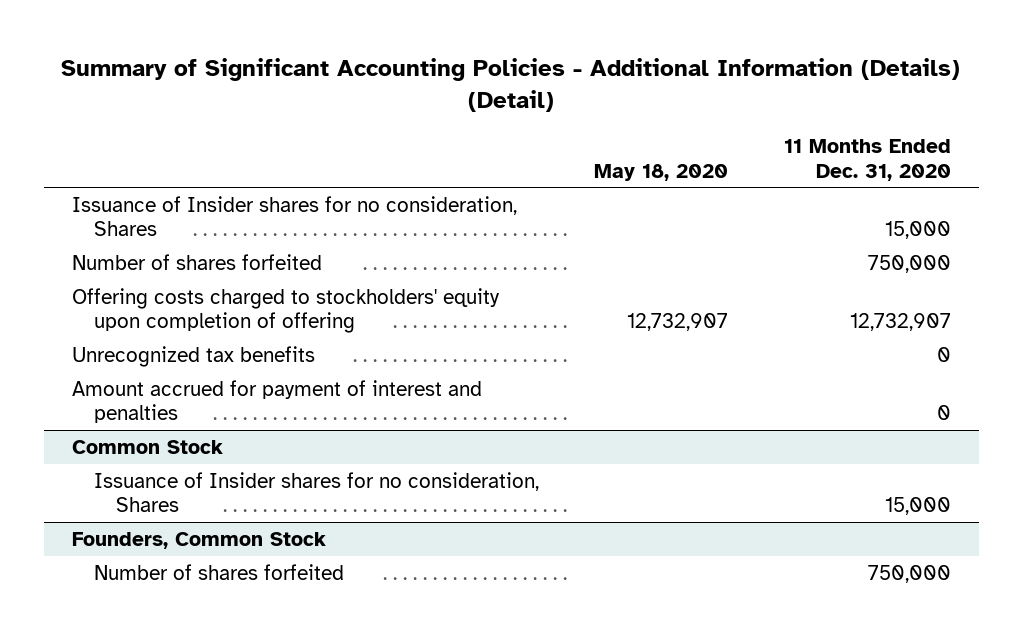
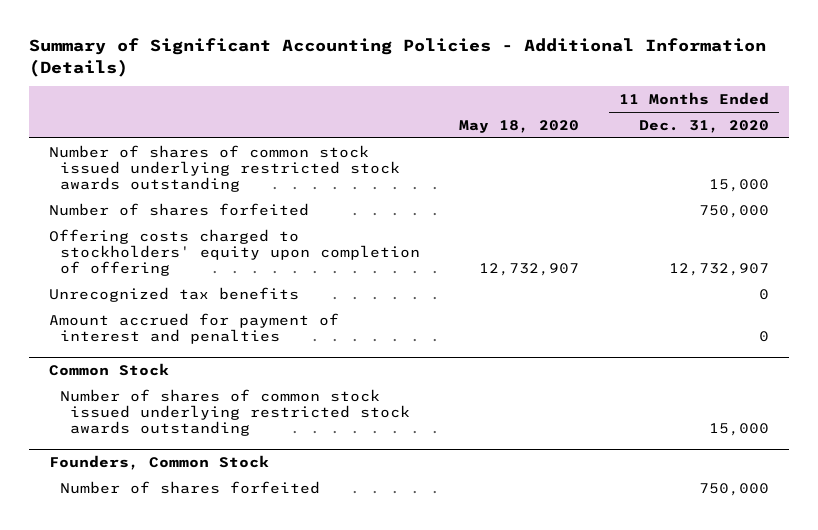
- Summary of Significant Accounting Policies - Additional Information (Details) (Detail)
+ Summary of Significant Accounting Policies - Additional Information (Details)
- Issuance of Insider shares for no consideration, Shares | | 15,000
+ Number of shares of common stock issued underlying restricted stock awards outstanding | | 15,000
@ Common Stock
- Issuance of Insider shares for no consideration, Shares | | 15,000
+ Number of shares of common stock issued underlying restricted stock awards outstanding | | 15,000

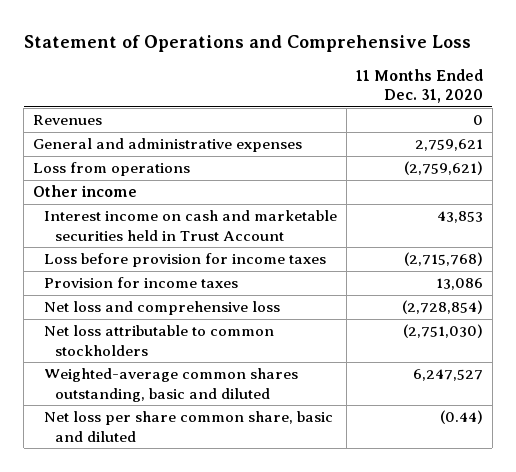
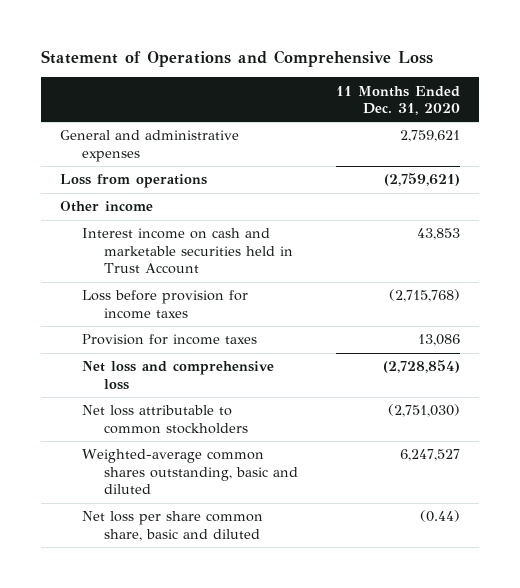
- Revenues | 0

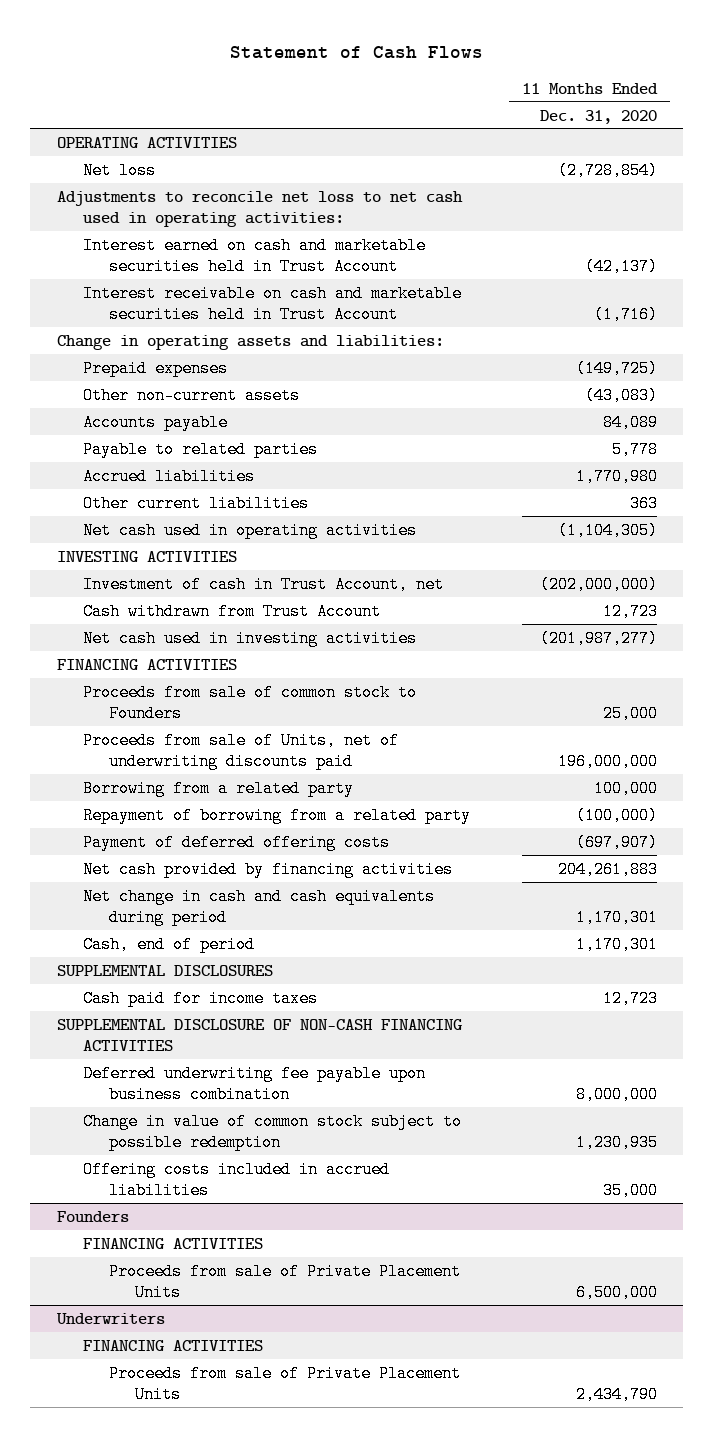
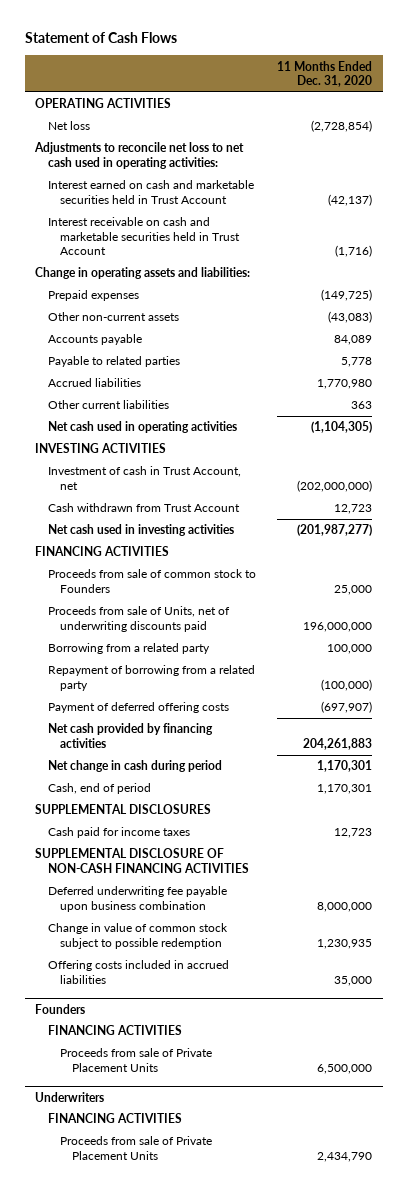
- Net change in cash and cash equivalents during period | 1,170,301
+ Net change in cash during period | 1,170,301

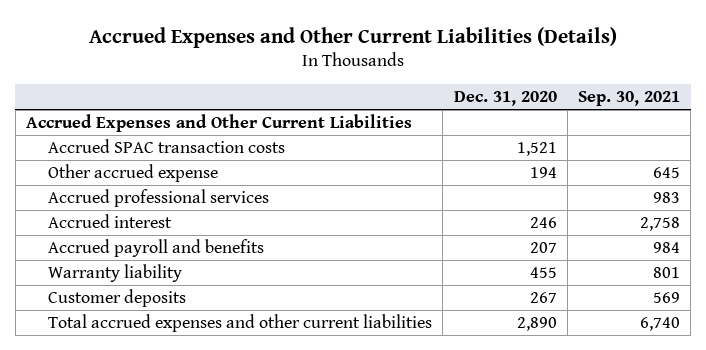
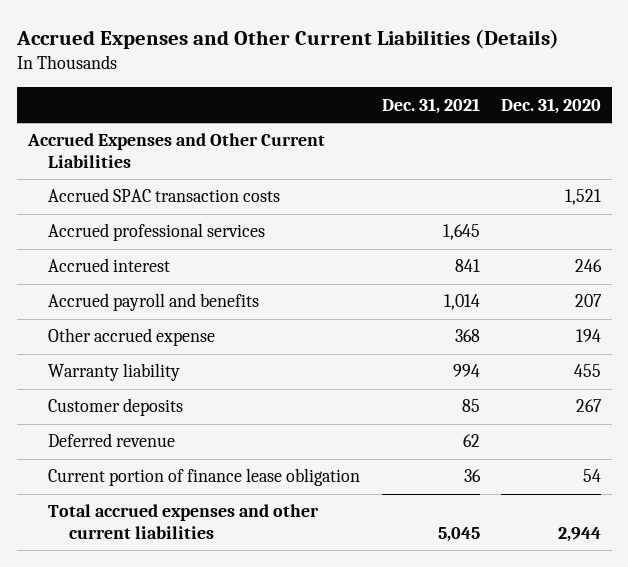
- | Dec. 31, 2020 | Sep. 30, 2021
+ | Dec. 31, 2021 | Dec. 31, 2020
moved down: Other accrued expense | 368 | 194
- Total accrued expenses and other current liabilities | 2,890 | 6,740
+ Deferred revenue | 62 |
+ Current portion of finance lease obligation | 36 | 54
+ Total accrued expenses and other current liabilities | 5,045 | 2,944

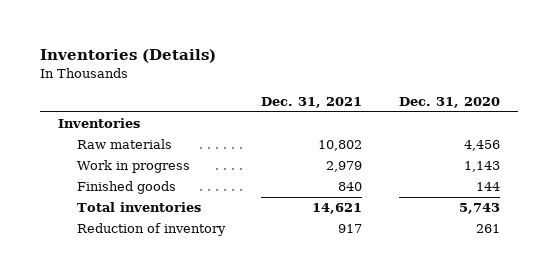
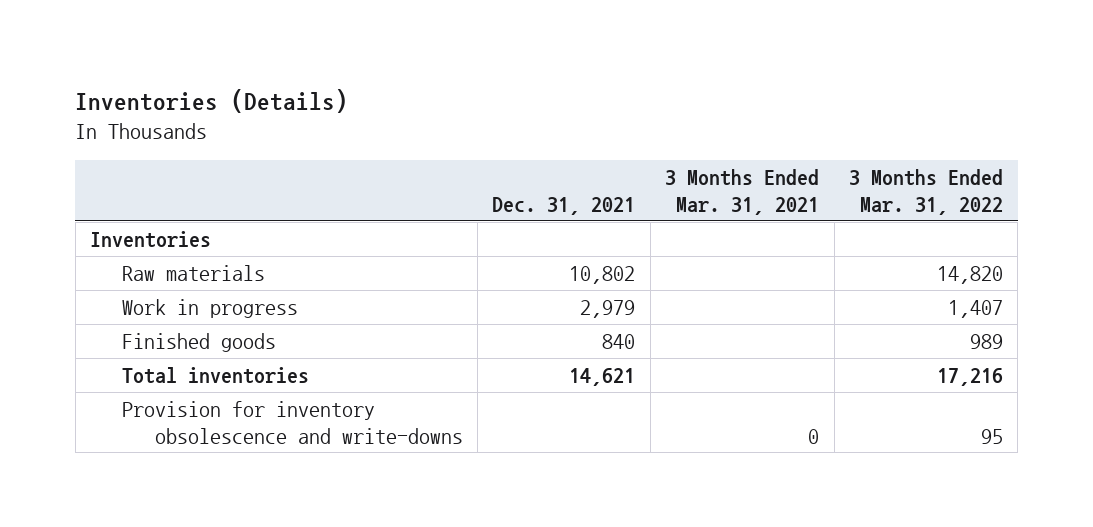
- | Dec. 31, 2021 | Dec. 31, 2020
+ | Dec. 31, 2021 | 3 Months Ended Mar. 31, 2021 | 3 Months Ended Mar. 31, 2022
- Reduction of inventory | 917 | 261
+ Provision for inventory obsolescence and write-downs | | 0 | 95

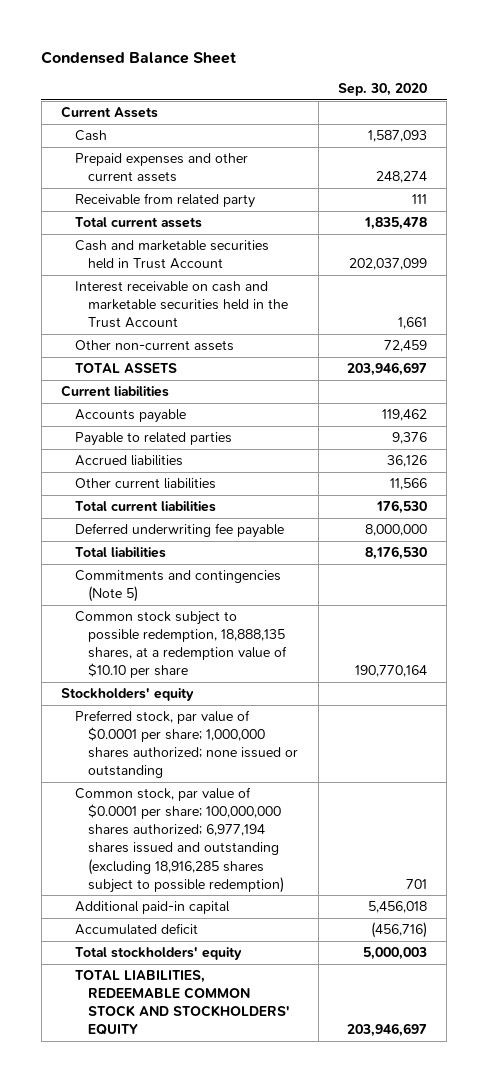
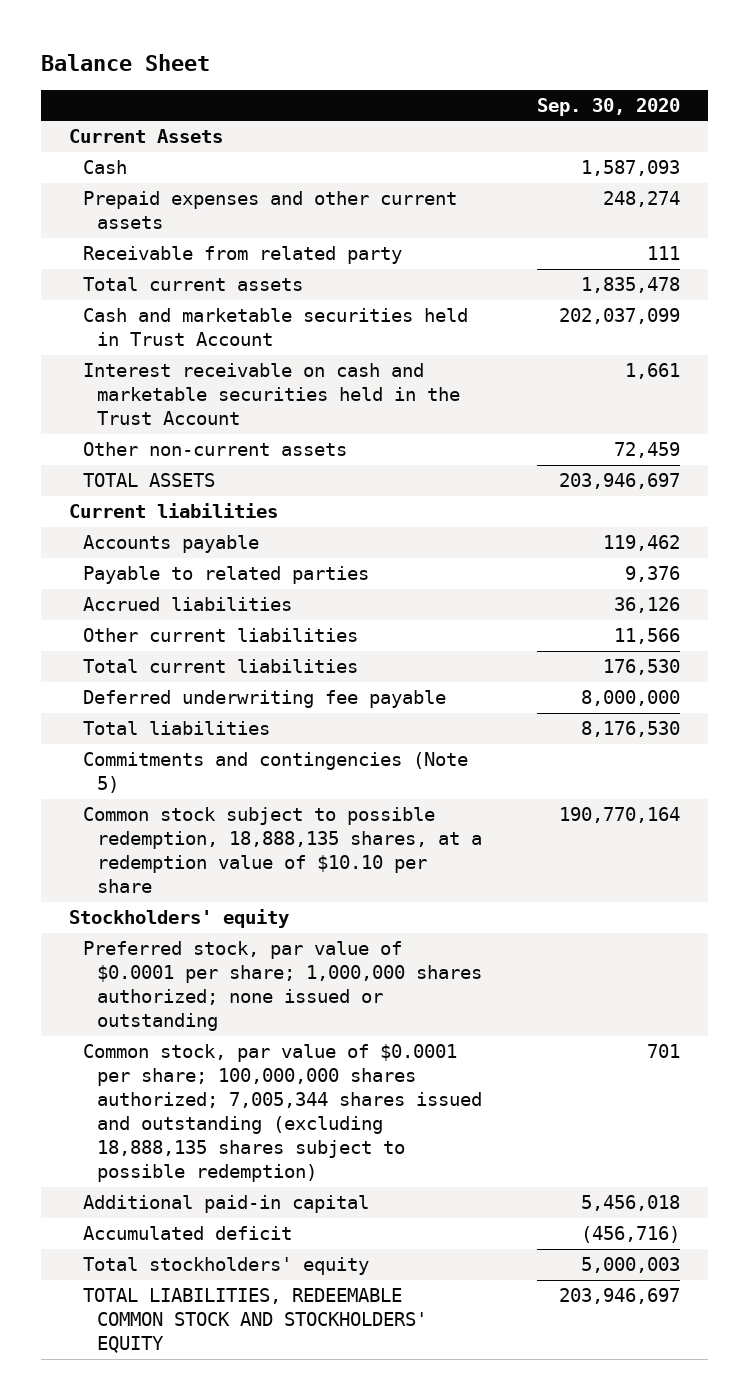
- Condensed Balance Sheet
+ Balance Sheet
- Common stock, par value of $0.0001 per share; 100,000,000 shares authorized; 6,977,194 shares issued and outstanding (excluding 18,916,285 shares subject to possible redemption) | 701
+ Common stock, par value of $0.0001 per share; 100,000,000 shares authorized; 7,005,344 shares issued and outstanding (excluding 18,888,135 shares subject to possible redemption) | 701

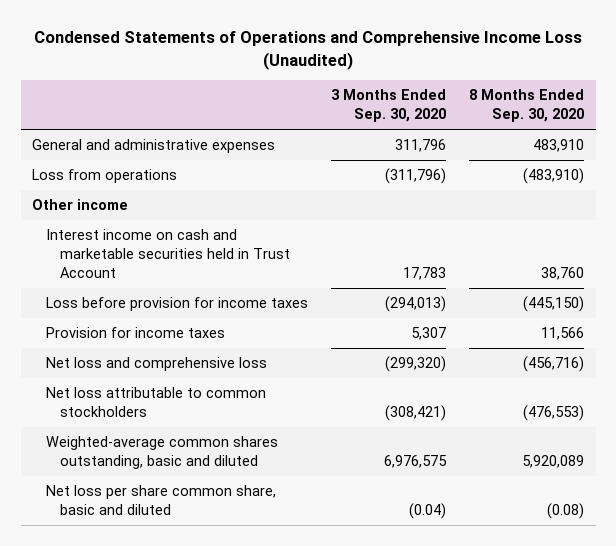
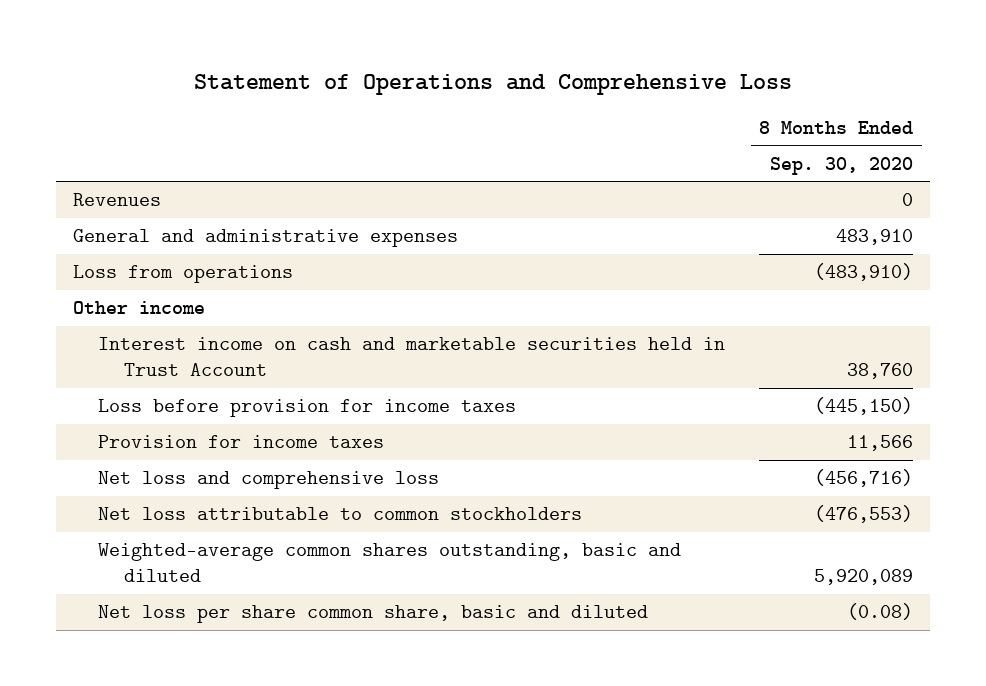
- Condensed Statements of Operations and Comprehensive Income Loss (Unaudited)
+ Statement of Operations and Comprehensive Loss
- | 3 Months Ended Sep. 30, 2020 | 8 Months Ended Sep. 30, 2020
+ | 8 Months Ended Sep. 30, 2020
+ Revenues | 0

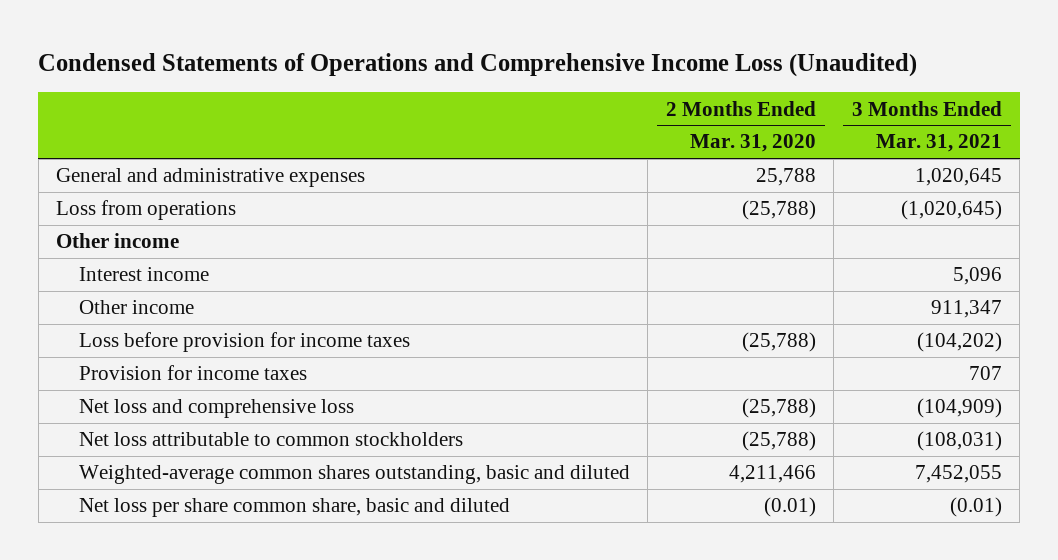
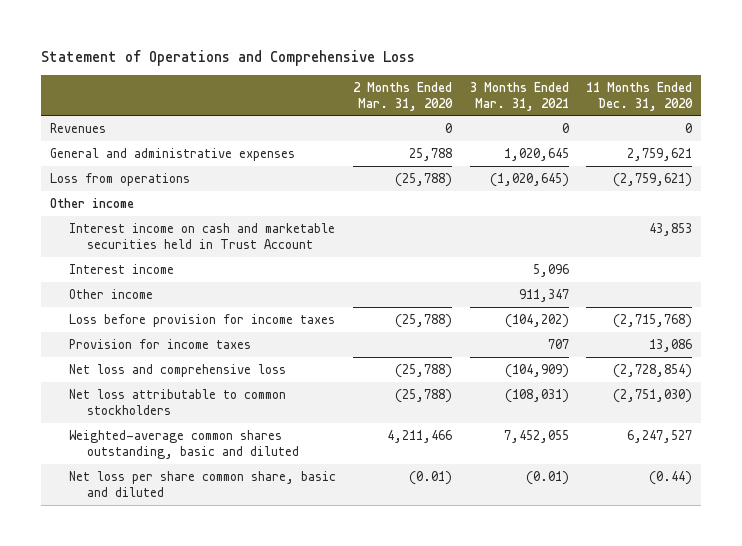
- Condensed Statements of Operations and Comprehensive Income Loss (Unaudited)
+ Statement of Operations and Comprehensive Loss
- | 2 Months Ended Mar. 31, 2020 | 3 Months Ended Mar. 31, 2021
+ | 2 Months Ended Mar. 31, 2020 | 3 Months Ended Mar. 31, 2021 | 11 Months Ended Dec. 31, 2020
+ Revenues | 0 | 0 | 0
+ Interest income on cash and marketable securities held in Trust Account | | | 43,853

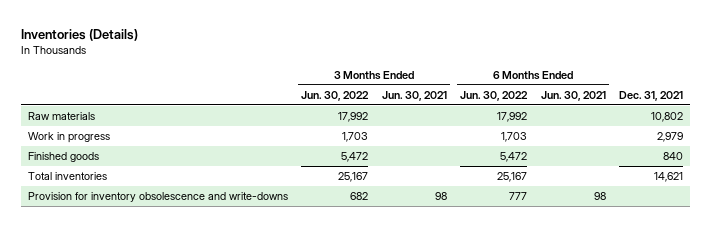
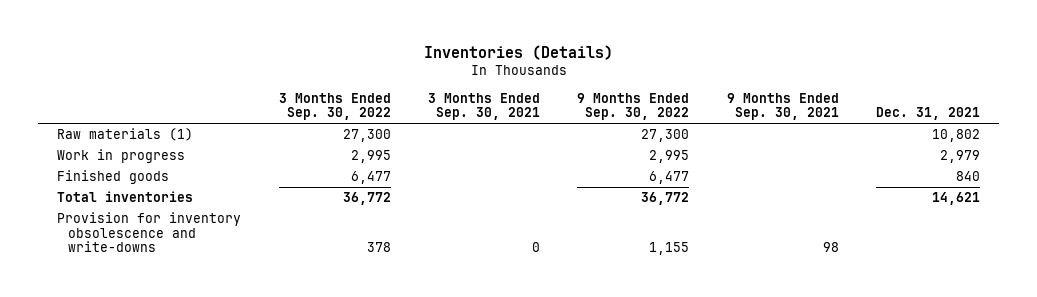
- | 3 Months Ended Jun. 30, 2022 | 3 Months Ended Jun. 30, 2021 | 6 Months Ended Jun. 30, 2022 | 6 Months Ended Jun. 30, 2021 | Dec. 31, 2021
+ | 3 Months Ended Sep. 30, 2022 | 3 Months Ended Sep. 30, 2021 | 9 Months Ended Sep. 30, 2022 | 9 Months Ended Sep. 30, 2021 | Dec. 31, 2021
- Raw materials | 17,992 | | 17,992 | | 10,802
+ Raw materials (1) | 27,300 | | 27,300 | | 10,802

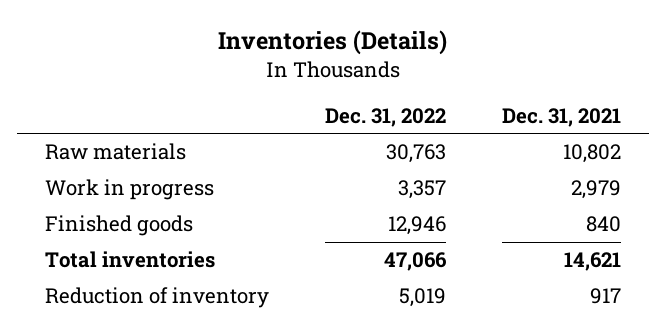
- | 3 Months Ended Sep. 30, 2022 | 3 Months Ended Sep. 30, 2021 | 9 Months Ended Sep. 30, 2022 | 9 Months Ended Sep. 30, 2021 | Dec. 31, 2021
+ | Dec. 31, 2022 | Dec. 31, 2021
- Raw materials (1) | 27,300 | | 27,300 | | 10,802
+ Raw materials | 30,763 | 10,802
- Provision for inventory obsolescence and write-downs | 378 | 0 | 1,155 | 98 |
+ Reduction of inventory | 5,019 | 917

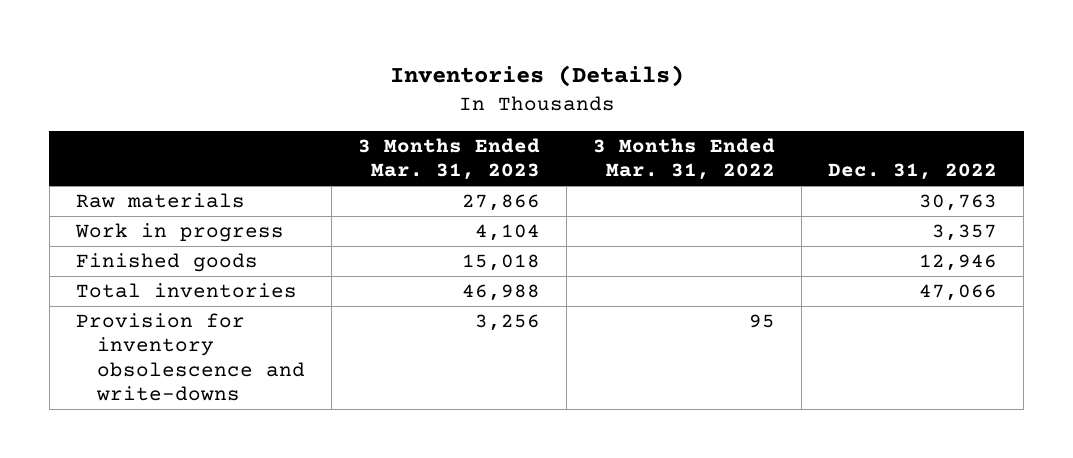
- | Dec. 31, 2022 | Dec. 31, 2021
+ | 3 Months Ended Mar. 31, 2023 | 3 Months Ended Mar. 31, 2022 | Dec. 31, 2022
- Reduction of inventory | 5,019 | 917
+ Provision for inventory obsolescence and write-downs | 3,256 | 95 |

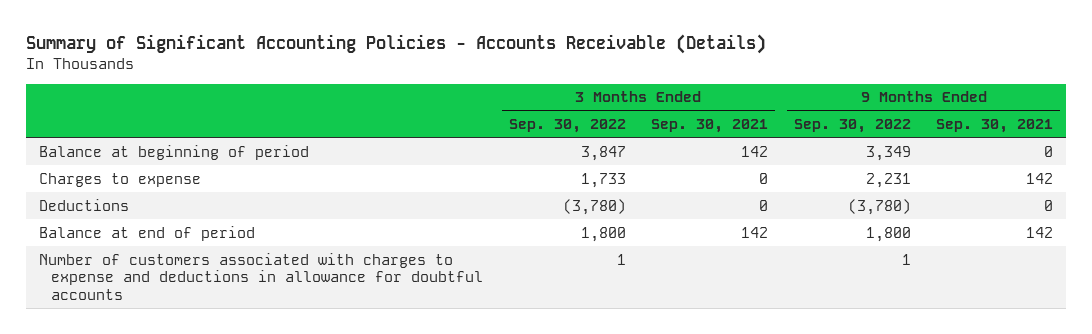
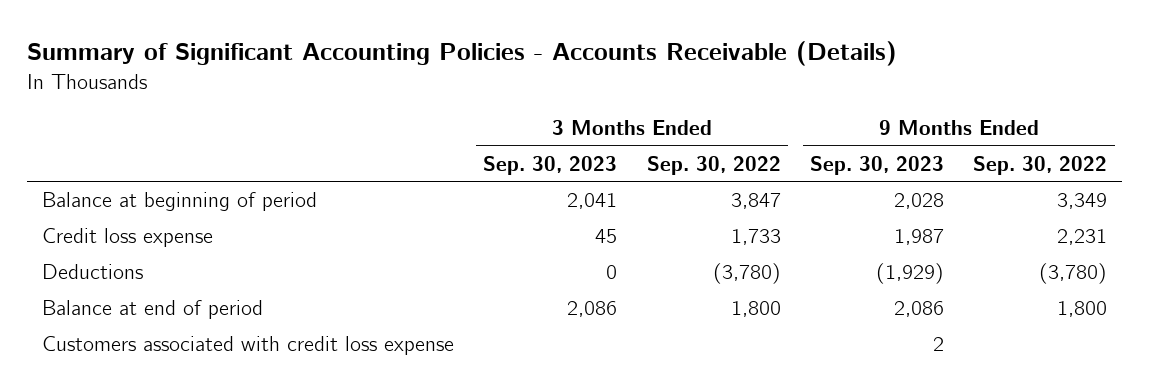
- | 3 Months Ended Sep. 30, 2022 | 3 Months Ended Sep. 30, 2021 | 9 Months Ended Sep. 30, 2022 | 9 Months Ended Sep. 30, 2021
+ | 3 Months Ended Sep. 30, 2023 | 3 Months Ended Sep. 30, 2022 | 9 Months Ended Sep. 30, 2023 | 9 Months Ended Sep. 30, 2022
- Charges to expense | 1,733 | 0 | 2,231 | 142
+ Credit loss expense | 45 | 1,733 | 1,987 | 2,231
- Number of customers associated with charges to expense and deductions in allowance for doubtful accounts | 1 | | 1 |
+ Customers associated with credit loss expense | | | 2 |

